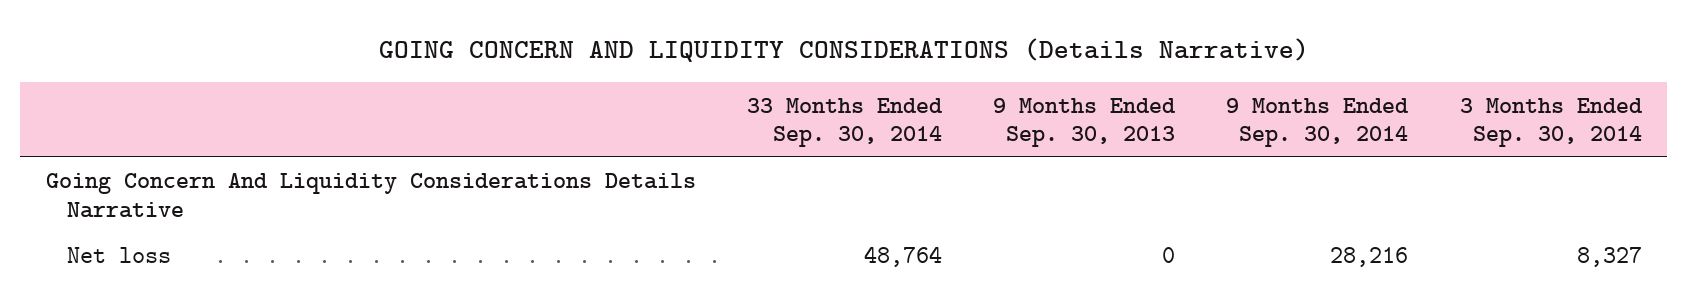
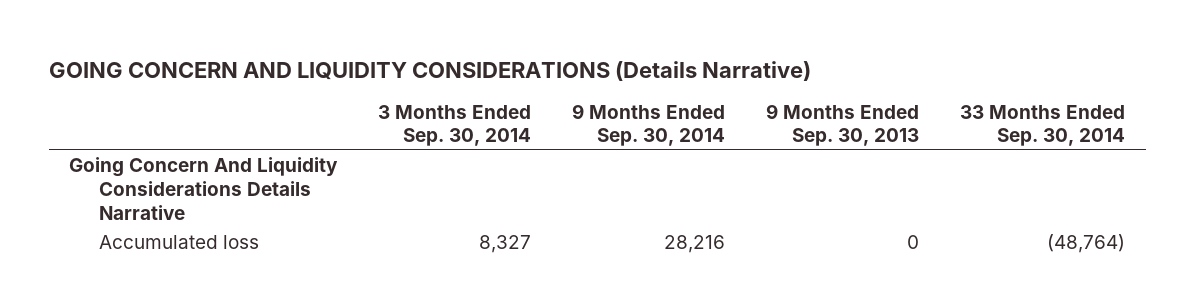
- | 33 Months Ended Sep. 30, 2014 | 9 Months Ended Sep. 30, 2013 | 9 Months Ended Sep. 30, 2014 | 3 Months Ended Sep. 30, 2014
+ | 3 Months Ended Sep. 30, 2014 | 9 Months Ended Sep. 30, 2014 | 9 Months Ended Sep. 30, 2013 | 33 Months Ended Sep. 30, 2014
- Net loss | 48,764 | 0 | 28,216 | 8,327
+ Accumulated loss | 8,327 | 28,216 | 0 | (48,764)

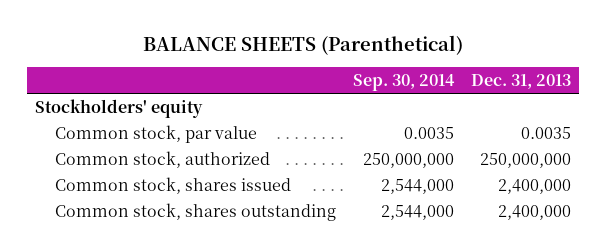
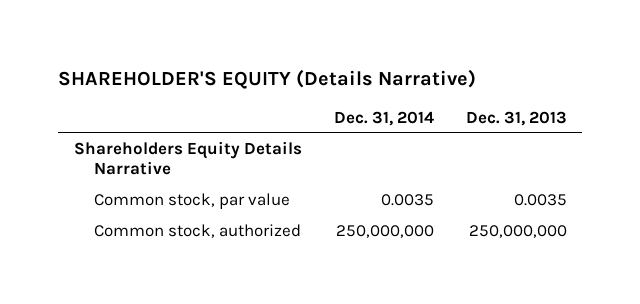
- BALANCE SHEETS (Parenthetical)
+ SHAREHOLDER'S EQUITY (Details Narrative)
- | Sep. 30, 2014 | Dec. 31, 2013
+ | Dec. 31, 2014 | Dec. 31, 2013
- Stockholders' equity
+ Shareholders Equity Details Narrative
- Common stock, shares issued | 2,544,000 | 2,400,000
- Common stock, shares outstanding | 2,544,000 | 2,400,000

